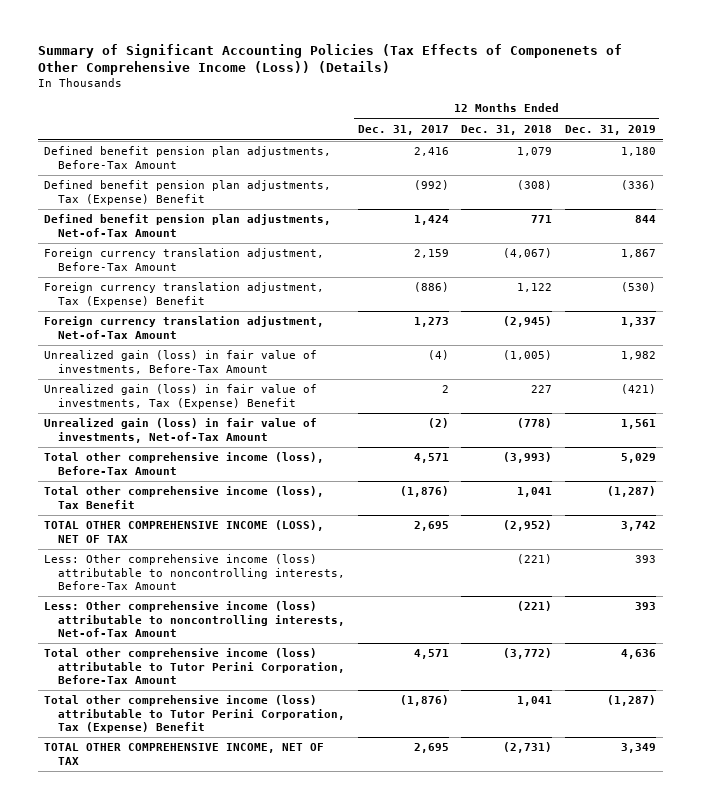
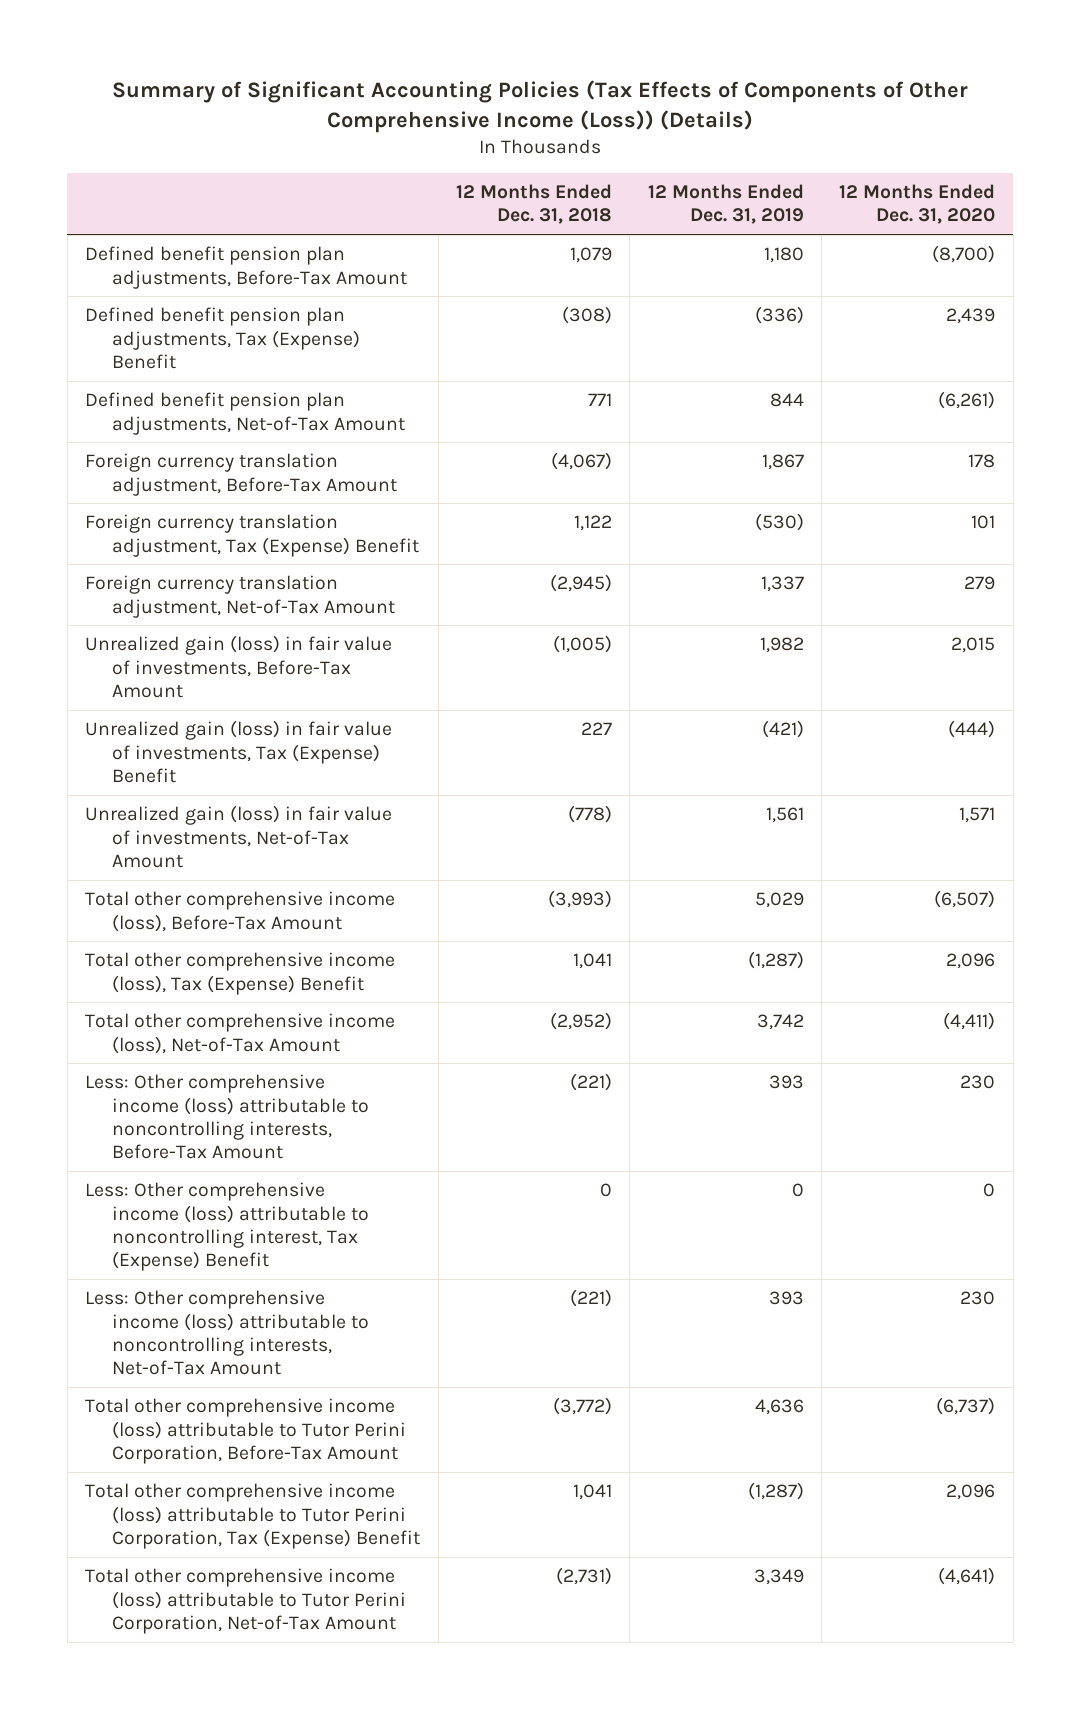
- Summary of Significant Accounting Policies (Tax Effects of Componenets of Other Comprehensive Income (Loss)) (Details)
+ Summary of Significant Accounting Policies (Tax Effects of Components of Other Comprehensive Income (Loss)) (Details)
- | 12 Months Ended Dec. 31, 2017 | 12 Months Ended Dec. 31, 2018 | 12 Months Ended Dec. 31, 2019
+ | 12 Months Ended Dec. 31, 2018 | 12 Months Ended Dec. 31, 2019 | 12 Months Ended Dec. 31, 2020
- Total other comprehensive income (loss), Tax Benefit | (1,876) | 1,041 | (1,287)
- TOTAL OTHER COMPREHENSIVE INCOME (LOSS), NET OF TAX | 2,695 | (2,952) | 3,742
+ Total other comprehensive income (loss), Tax (Expense) Benefit | 1,041 | (1,287) | 2,096
+ Total other comprehensive income (loss), Net-of-Tax Amount | (2,952) | 3,742 | (4,411)
+ Less: Other comprehensive income (loss) attributable to noncontrolling interest, Tax (Expense) Benefit | 0 | 0 | 0
- TOTAL OTHER COMPREHENSIVE INCOME, NET OF TAX | 2,695 | (2,731) | 3,349
+ Total other comprehensive income (loss) attributable to Tutor Perini Corporation, Net-of-Tax Amount | (2,731) | 3,349 | (4,641)

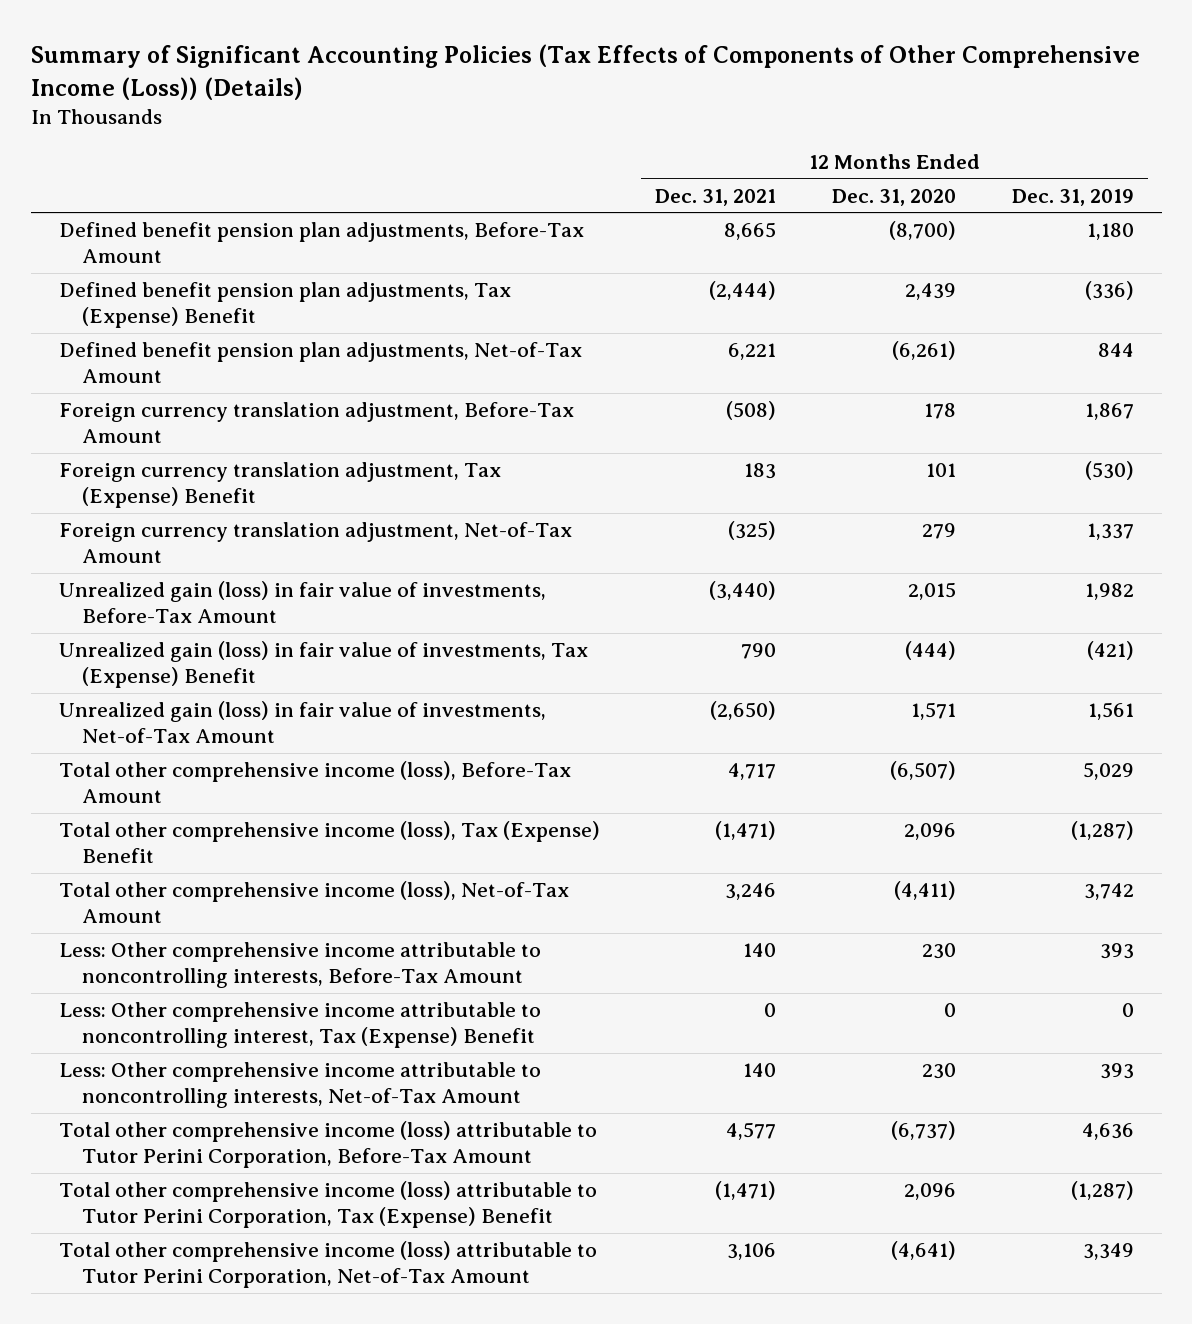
- | 12 Months Ended Dec. 31, 2018 | 12 Months Ended Dec. 31, 2019 | 12 Months Ended Dec. 31, 2020
+ | 12 Months Ended Dec. 31, 2021 | 12 Months Ended Dec. 31, 2020 | 12 Months Ended Dec. 31, 2019
- Less: Other comprehensive income (loss) attributable to noncontrolling interests, Before-Tax Amount | (221) | 393 | 230
- Less: Other comprehensive income (loss) attributable to noncontrolling interest, Tax (Expense) Benefit | 0 | 0 | 0
- Less: Other comprehensive income (loss) attributable to noncontrolling interests, Net-of-Tax Amount | (221) | 393 | 230
+ Less: Other comprehensive income attributable to noncontrolling interests, Before-Tax Amount | 140 | 230 | 393
+ Less: Other comprehensive income attributable to noncontrolling interest, Tax (Expense) Benefit | 0 | 0 | 0
+ Less: Other comprehensive income attributable to noncontrolling interests, Net-of-Tax Amount | 140 | 230 | 393

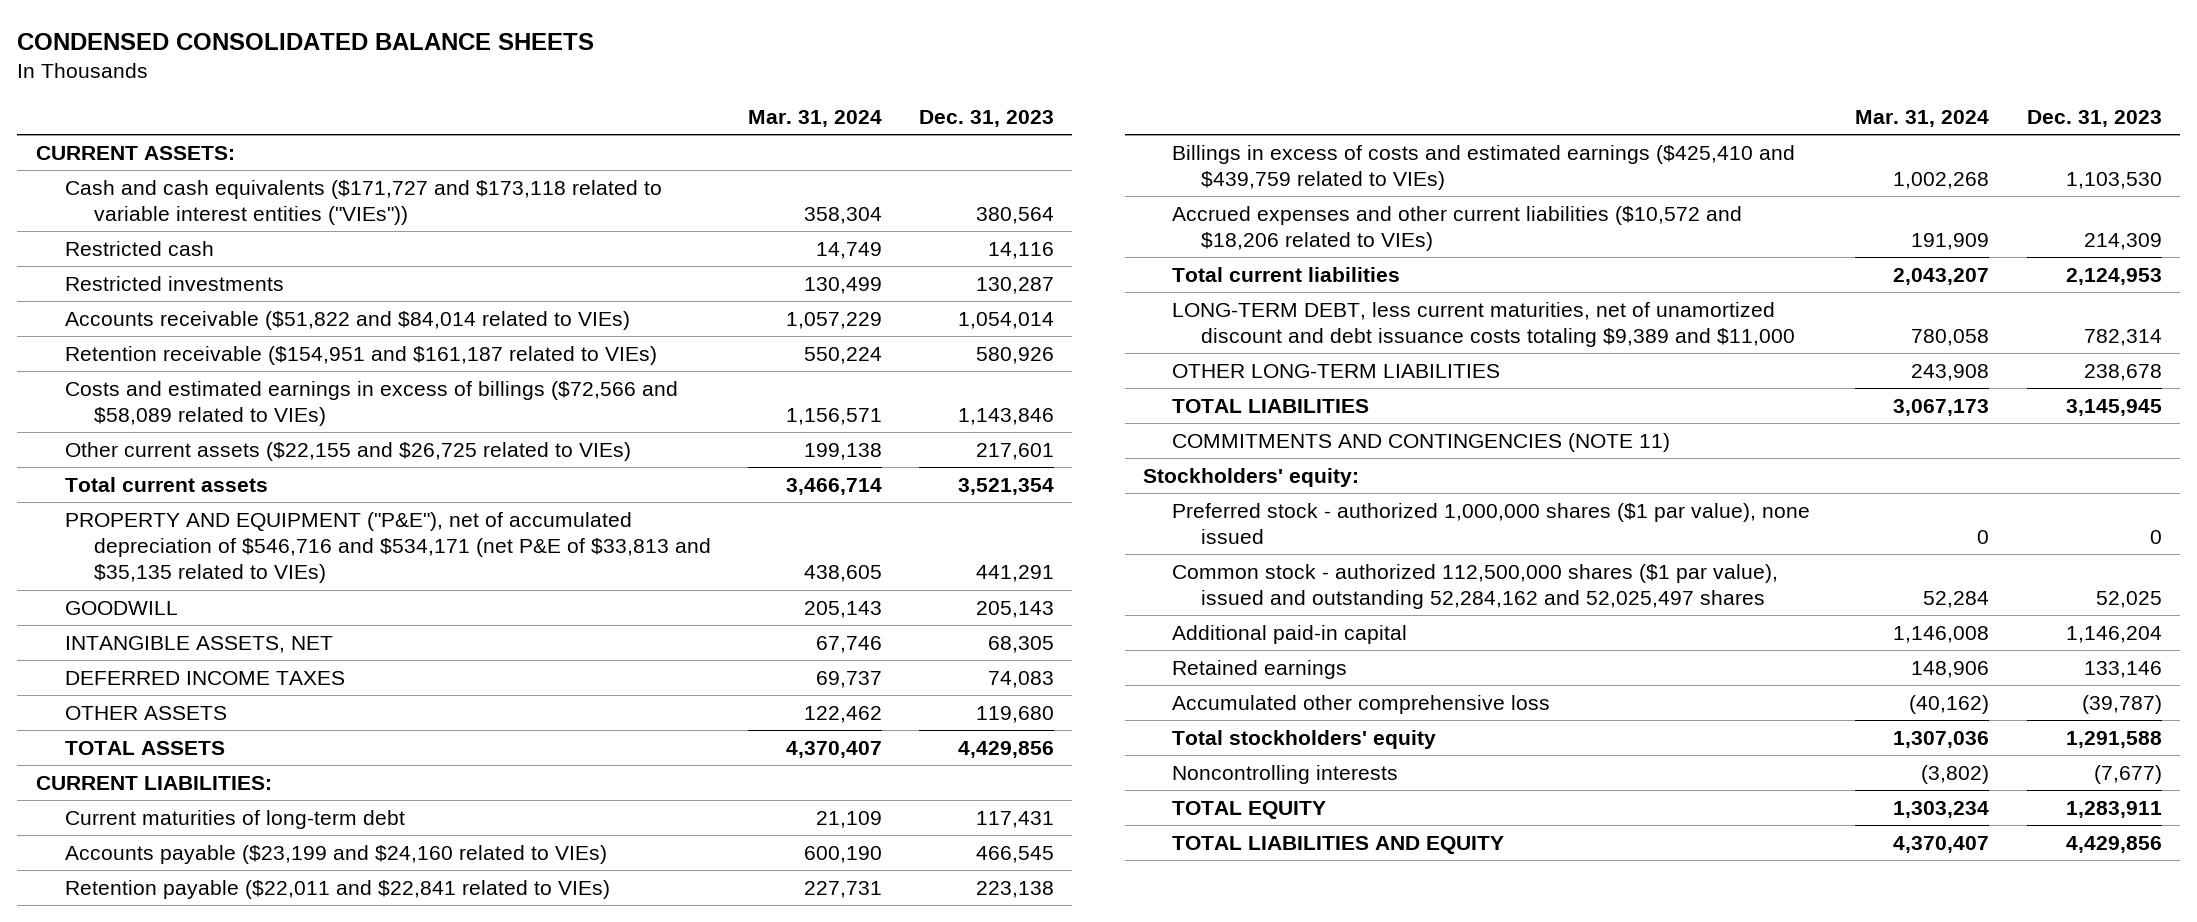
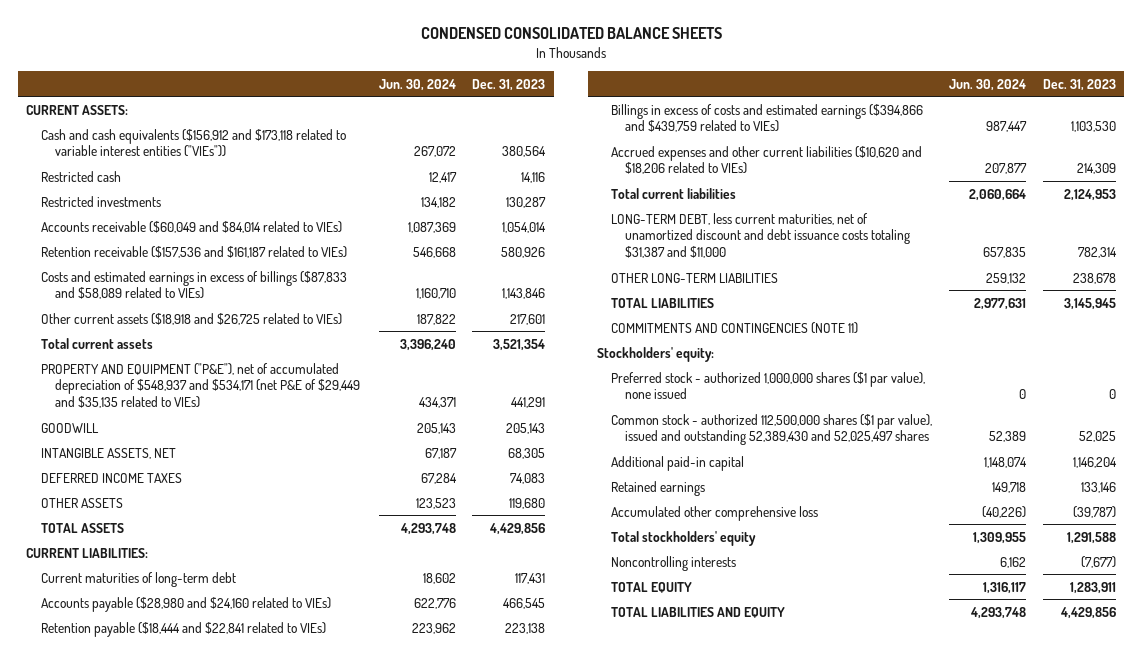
- | Mar. 31, 2024 | Dec. 31, 2023
+ | Jun. 30, 2024 | Dec. 31, 2023
- Cash and cash equivalents ($171,727 and $173,118 related to variable interest entities ("VIEs")) | 358,304 | 380,564
+ Cash and cash equivalents ($156,912 and $173,118 related to variable interest entities ("VIEs")) | 267,072 | 380,564
- Accounts receivable ($51,822 and $84,014 related to VIEs) | 1,057,229 | 1,054,014
- Retention receivable ($154,951 and $161,187 related to VIEs) | 550,224 | 580,926
- Costs and estimated earnings in excess of billings ($72,566 and $58,089 related to VIEs) | 1,156,571 | 1,143,846
- Other current assets ($22,155 and $26,725 related to VIEs) | 199,138 | 217,601
+ Accounts receivable ($60,049 and $84,014 related to VIEs) | 1,087,369 | 1,054,014
+ Retention receivable ($157,536 and $161,187 related to VIEs) | 546,668 | 580,926
+ Costs and estimated earnings in excess of billings ($87,833 and $58,089 related to VIEs) | 1,160,710 | 1,143,846
+ Other current assets ($18,918 and $26,725 related to VIEs) | 187,822 | 217,601
- PROPERTY AND EQUIPMENT ("P&E"), net of accumulated depreciation of $546,716 and $534,171 (net P&E of $33,813 and $35,135 related to VIEs) | 438,605 | 441,291
+ PROPERTY AND EQUIPMENT ("P&E"), net of accumulated depreciation of $548,937 and $534,171 (net P&E of $29,449 and $35,135 related to VIEs) | 434,371 | 441,291
- Accounts payable ($23,199 and $24,160 related to VIEs) | 600,190 | 466,545
- Retention payable ($22,011 and $22,841 related to VIEs) | 227,731 | 223,138
- Billings in excess of costs and estimated earnings ($425,410 and $439,759 related to VIEs) | 1,002,268 | 1,103,530
- Accrued expenses and other current liabilities ($10,572 and $18,206 related to VIEs) | 191,909 | 214,309
+ Accounts payable ($28,980 and $24,160 related to VIEs) | 622,776 | 466,545
+ Retention payable ($18,444 and $22,841 related to VIEs) | 223,962 | 223,138
+ Billings in excess of costs and estimated earnings ($394,866 and $439,759 related to VIEs) | 987,447 | 1,103,530
+ Accrued expenses and other current liabilities ($10,620 and $18,206 related to VIEs) | 207,877 | 214,309
- LONG-TERM DEBT, less current maturities, net of unamortized discount and debt issuance costs totaling $9,389 and $11,000 | 780,058 | 782,314
+ LONG-TERM DEBT, less current maturities, net of unamortized discount and debt issuance costs totaling $31,387 and $11,000 | 657,835 | 782,314
- Common stock - authorized 112,500,000 shares ($1 par value), issued and outstanding 52,284,162 and 52,025,497 shares | 52,284 | 52,025
+ Common stock - authorized 112,500,000 shares ($1 par value), issued and outstanding 52,389,430 and 52,025,497 shares | 52,389 | 52,025

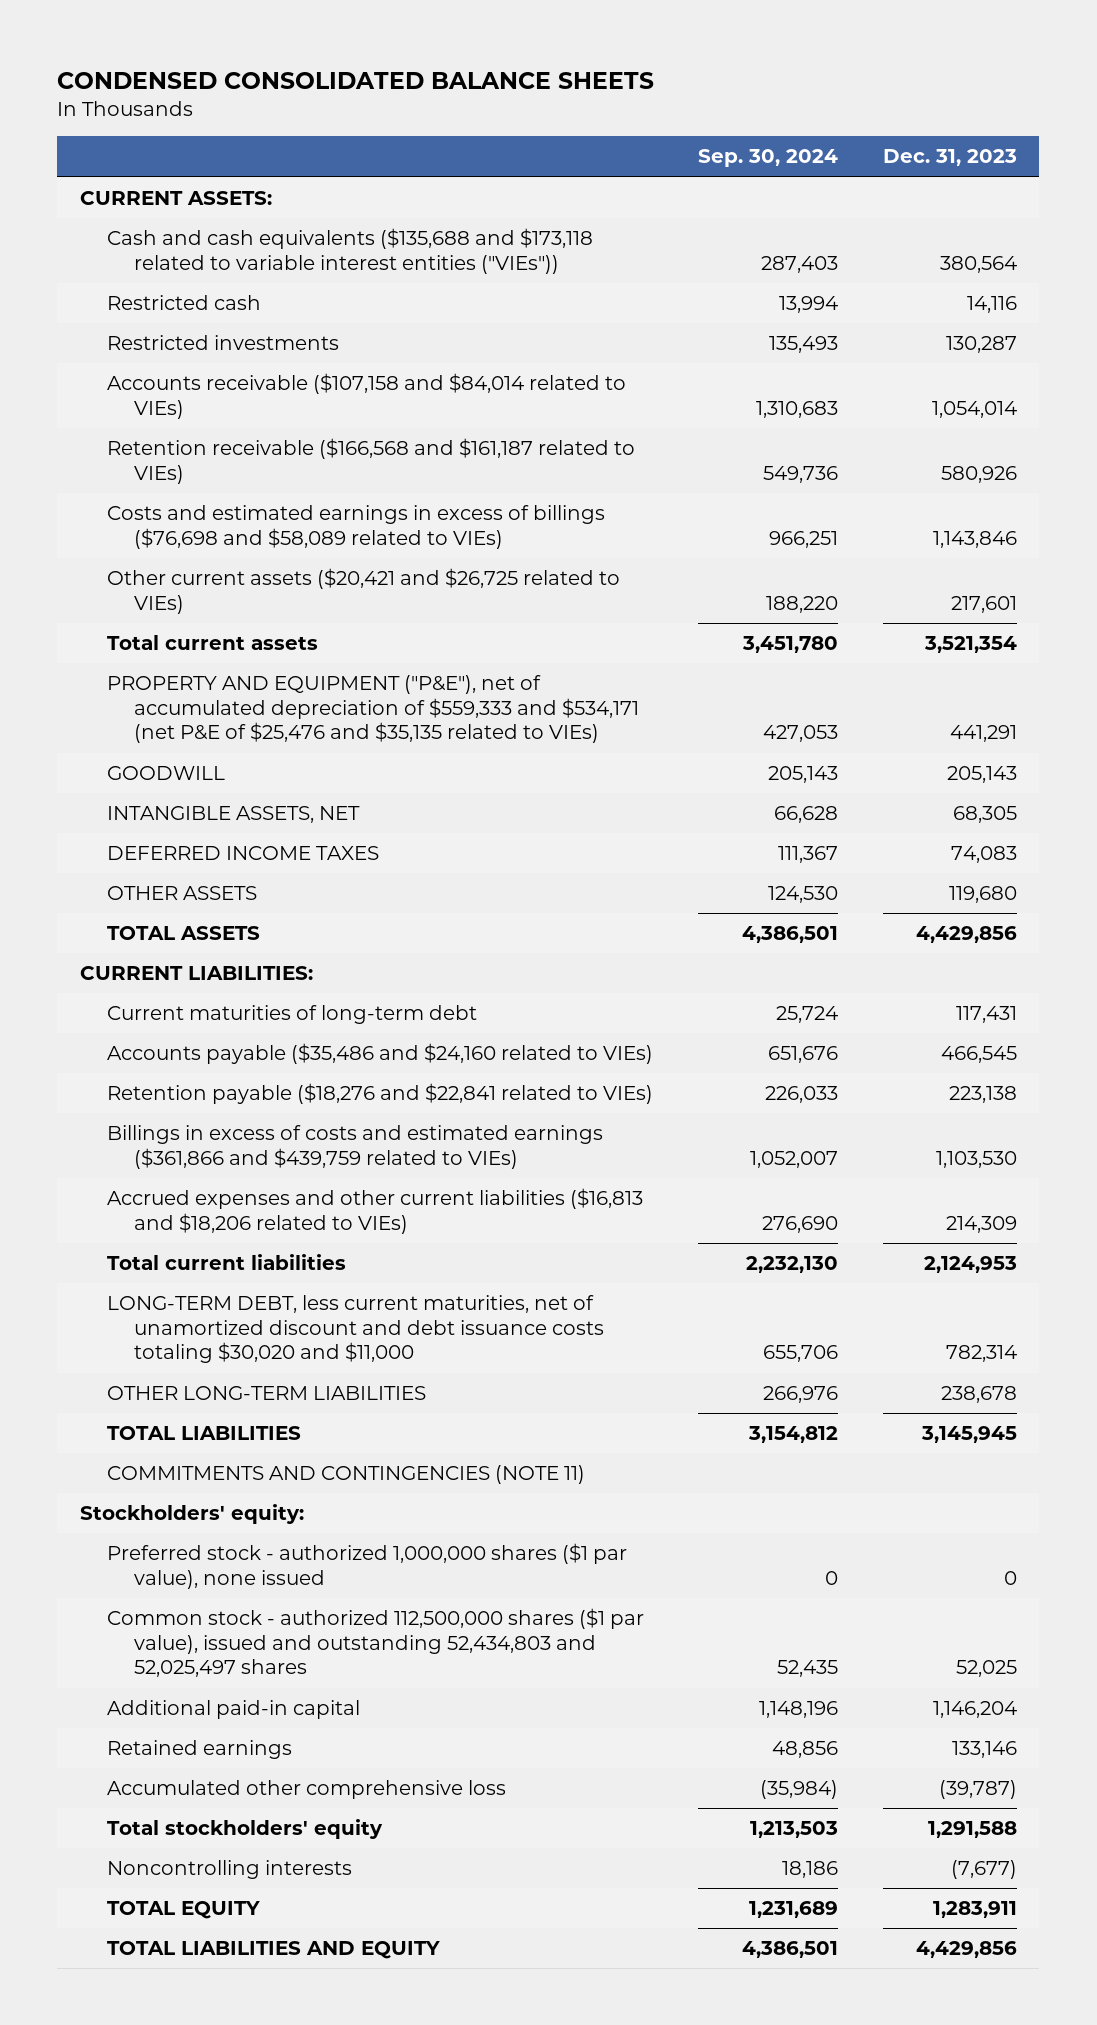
- | Jun. 30, 2024 | Dec. 31, 2023
+ | Sep. 30, 2024 | Dec. 31, 2023
- Cash and cash equivalents ($156,912 and $173,118 related to variable interest entities ("VIEs")) | 267,072 | 380,564
+ Cash and cash equivalents ($135,688 and $173,118 related to variable interest entities ("VIEs")) | 287,403 | 380,564
- Accounts receivable ($60,049 and $84,014 related to VIEs) | 1,087,369 | 1,054,014
- Retention receivable ($157,536 and $161,187 related to VIEs) | 546,668 | 580,926
- Costs and estimated earnings in excess of billings ($87,833 and $58,089 related to VIEs) | 1,160,710 | 1,143,846
- Other current assets ($18,918 and $26,725 related to VIEs) | 187,822 | 217,601
+ Accounts receivable ($107,158 and $84,014 related to VIEs) | 1,310,683 | 1,054,014
+ Retention receivable ($166,568 and $161,187 related to VIEs) | 549,736 | 580,926
+ Costs and estimated earnings in excess of billings ($76,698 and $58,089 related to VIEs) | 966,251 | 1,143,846
+ Other current assets ($20,421 and $26,725 related to VIEs) | 188,220 | 217,601
- PROPERTY AND EQUIPMENT ("P&E"), net of accumulated depreciation of $548,937 and $534,171 (net P&E of $29,449 and $35,135 related to VIEs) | 434,371 | 441,291
+ PROPERTY AND EQUIPMENT ("P&E"), net of accumulated depreciation of $559,333 and $534,171 (net P&E of $25,476 and $35,135 related to VIEs) | 427,053 | 441,291
- Accounts payable ($28,980 and $24,160 related to VIEs) | 622,776 | 466,545
- Retention payable ($18,444 and $22,841 related to VIEs) | 223,962 | 223,138
- Billings in excess of costs and estimated earnings ($394,866 and $439,759 related to VIEs) | 987,447 | 1,103,530
- Accrued expenses and other current liabilities ($10,620 and $18,206 related to VIEs) | 207,877 | 214,309
+ Accounts payable ($35,486 and $24,160 related to VIEs) | 651,676 | 466,545
+ Retention payable ($18,276 and $22,841 related to VIEs) | 226,033 | 223,138
+ Billings in excess of costs and estimated earnings ($361,866 and $439,759 related to VIEs) | 1,052,007 | 1,103,530
+ Accrued expenses and other current liabilities ($16,813 and $18,206 related to VIEs) | 276,690 | 214,309
- LONG-TERM DEBT, less current maturities, net of unamortized discount and debt issuance costs totaling $31,387 and $11,000 | 657,835 | 782,314
+ LONG-TERM DEBT, less current maturities, net of unamortized discount and debt issuance costs totaling $30,020 and $11,000 | 655,706 | 782,314
- Common stock - authorized 112,500,000 shares ($1 par value), issued and outstanding 52,389,430 and 52,025,497 shares | 52,389 | 52,025
+ Common stock - authorized 112,500,000 shares ($1 par value), issued and outstanding 52,434,803 and 52,025,497 shares | 52,435 | 52,025

